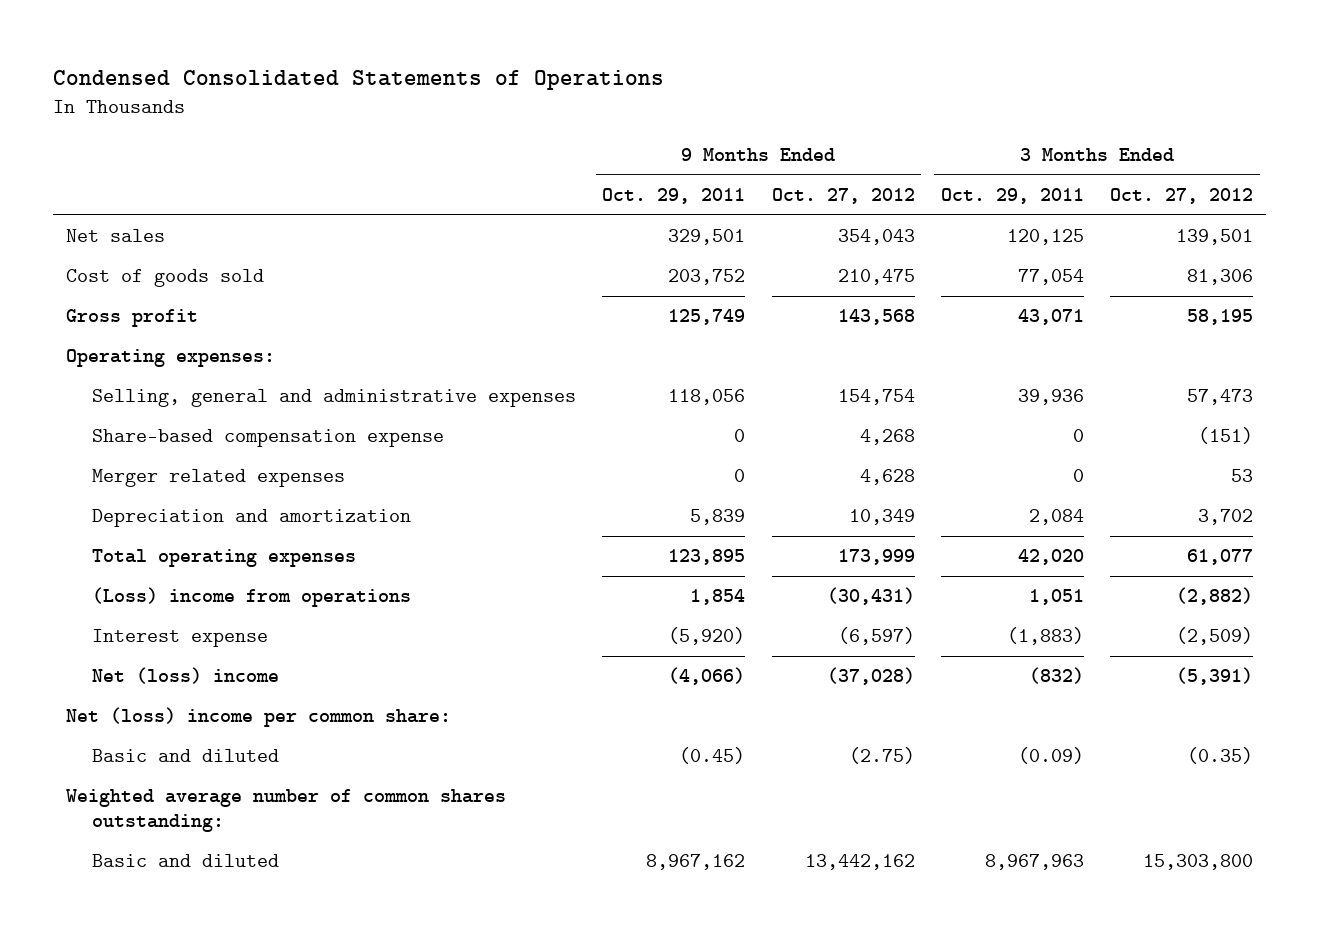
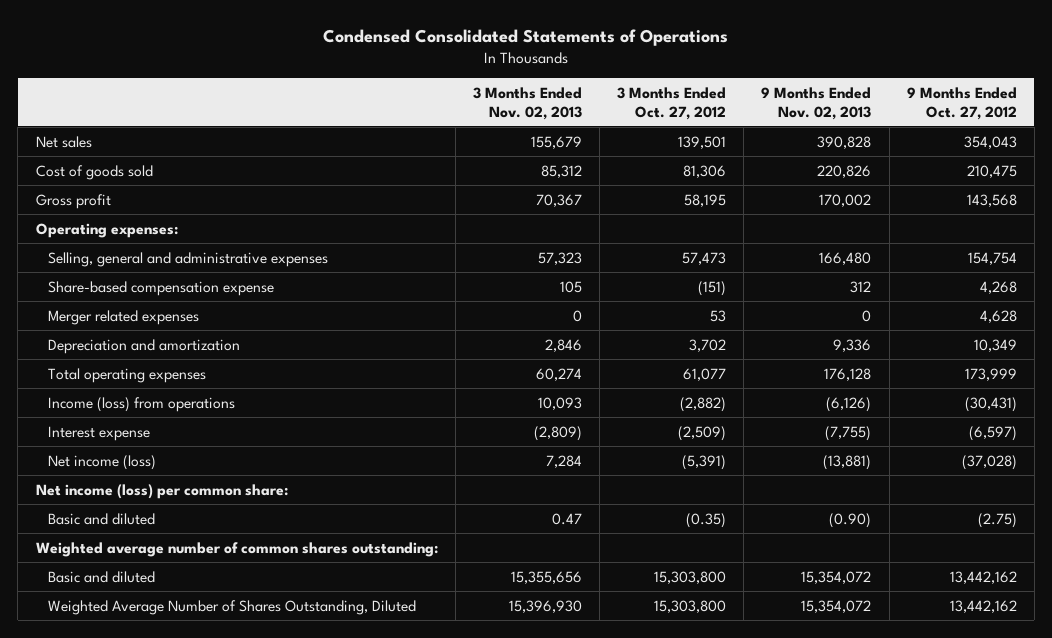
- | 9 Months Ended Oct. 29, 2011 | 9 Months Ended Oct. 27, 2012 | 3 Months Ended Oct. 29, 2011 | 3 Months Ended Oct. 27, 2012
+ | 3 Months Ended Nov. 02, 2013 | 3 Months Ended Oct. 27, 2012 | 9 Months Ended Nov. 02, 2013 | 9 Months Ended Oct. 27, 2012
- (Loss) income from operations | 1,854 | (30,431) | 1,051 | (2,882)
+ Income (loss) from operations | 10,093 | (2,882) | (6,126) | (30,431)
- Net (loss) income | (4,066) | (37,028) | (832) | (5,391)
- Net (loss) income per common share:
+ Net income (loss) | 7,284 | (5,391) | (13,881) | (37,028)
+ Net income (loss) per common share:
+ Weighted Average Number of Shares Outstanding, Diluted | 15,396,930 | 15,303,800 | 15,354,072 | 13,442,162

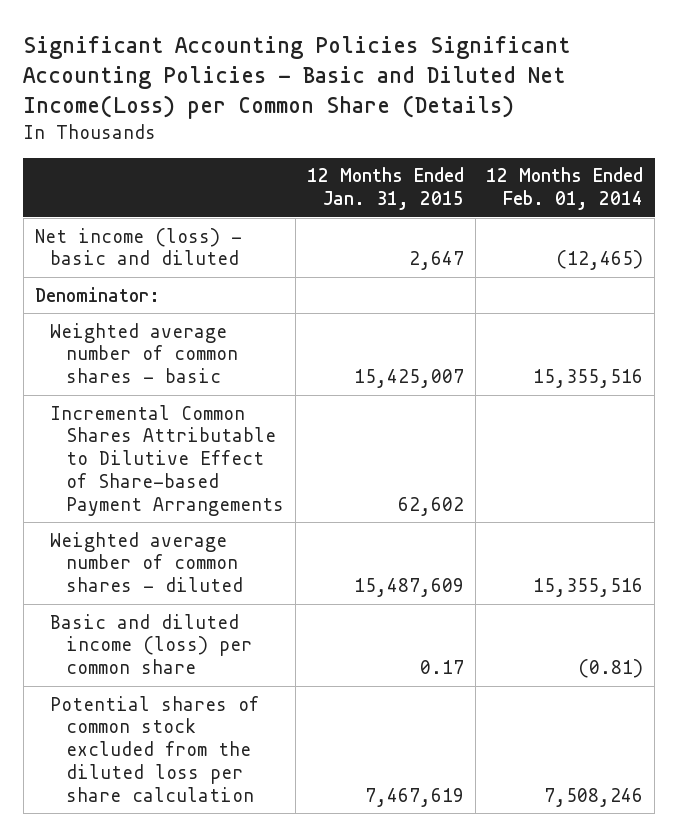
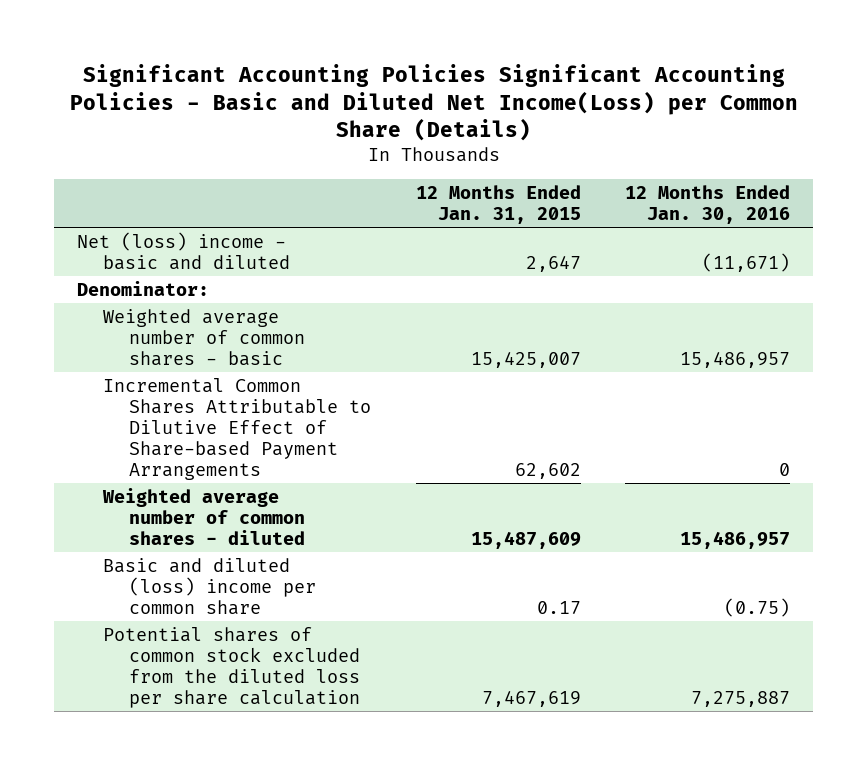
- | 12 Months Ended Jan. 31, 2015 | 12 Months Ended Feb. 01, 2014
+ | 12 Months Ended Jan. 31, 2015 | 12 Months Ended Jan. 30, 2016
- Net income (loss) - basic and diluted | 2,647 | (12,465)
+ Net (loss) income - basic and diluted | 2,647 | (11,671)
- Basic and diluted income (loss) per common share | 0.17 | (0.81)
+ Basic and diluted (loss) income per common share | 0.17 | (0.75)

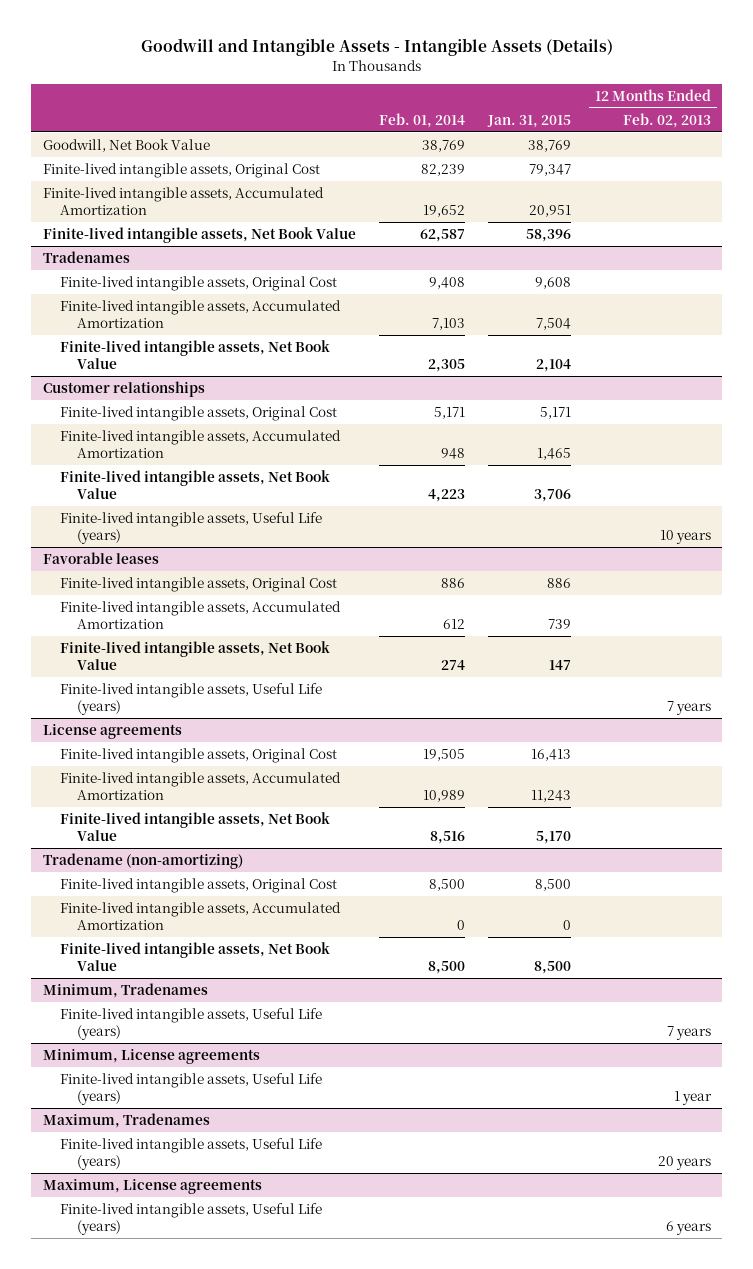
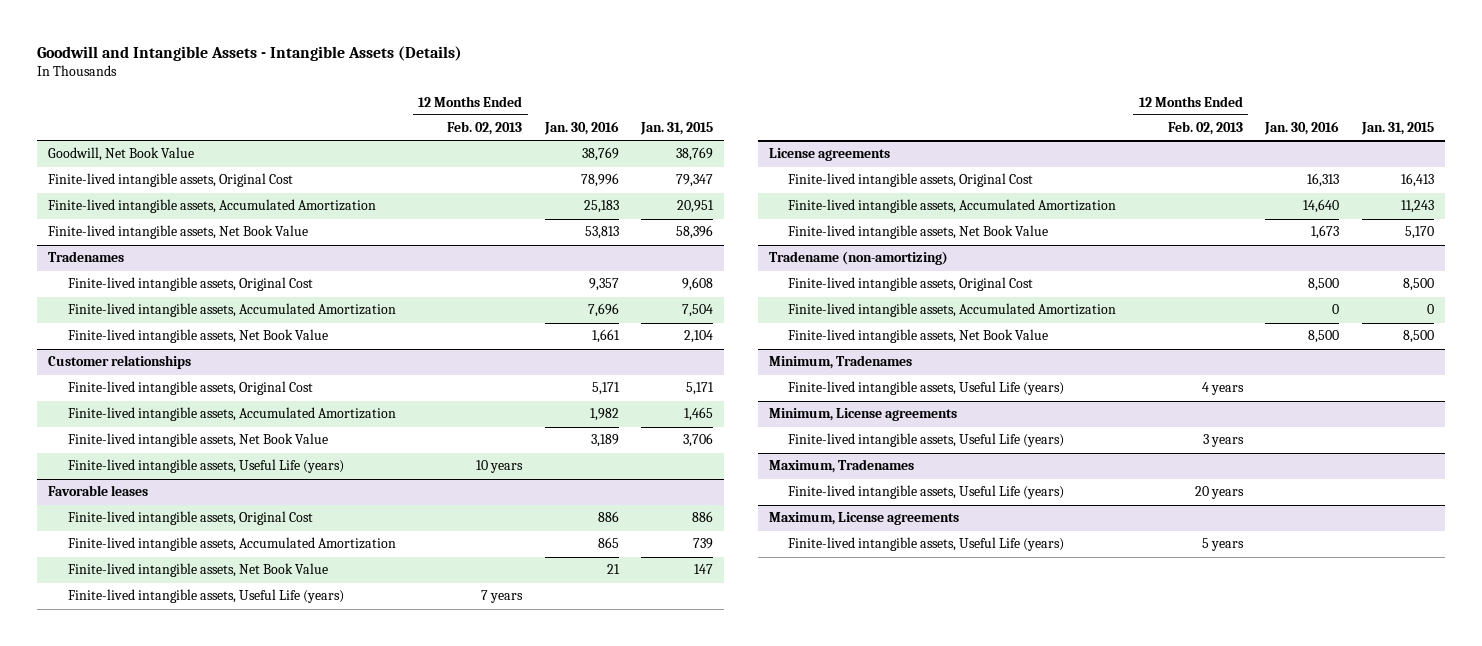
- | Feb. 01, 2014 | Jan. 31, 2015 | 12 Months Ended Feb. 02, 2013
+ | 12 Months Ended Feb. 02, 2013 | Jan. 30, 2016 | Jan. 31, 2015
@ Minimum, Tradenames
- Finite-lived intangible assets, Useful Life (years) | | | 7 years
+ Finite-lived intangible assets, Useful Life (years) | 4 years | |
@ Minimum, License agreements
- Finite-lived intangible assets, Useful Life (years) | | | 1 year
+ Finite-lived intangible assets, Useful Life (years) | 3 years | |
@ Maximum, License agreements
- Finite-lived intangible assets, Useful Life (years) | | | 6 years
+ Finite-lived intangible assets, Useful Life (years) | 5 years | |

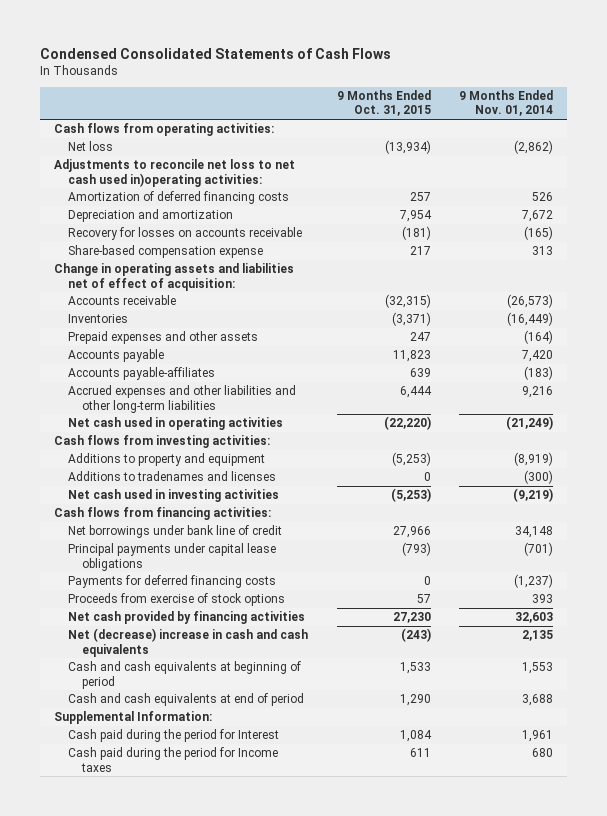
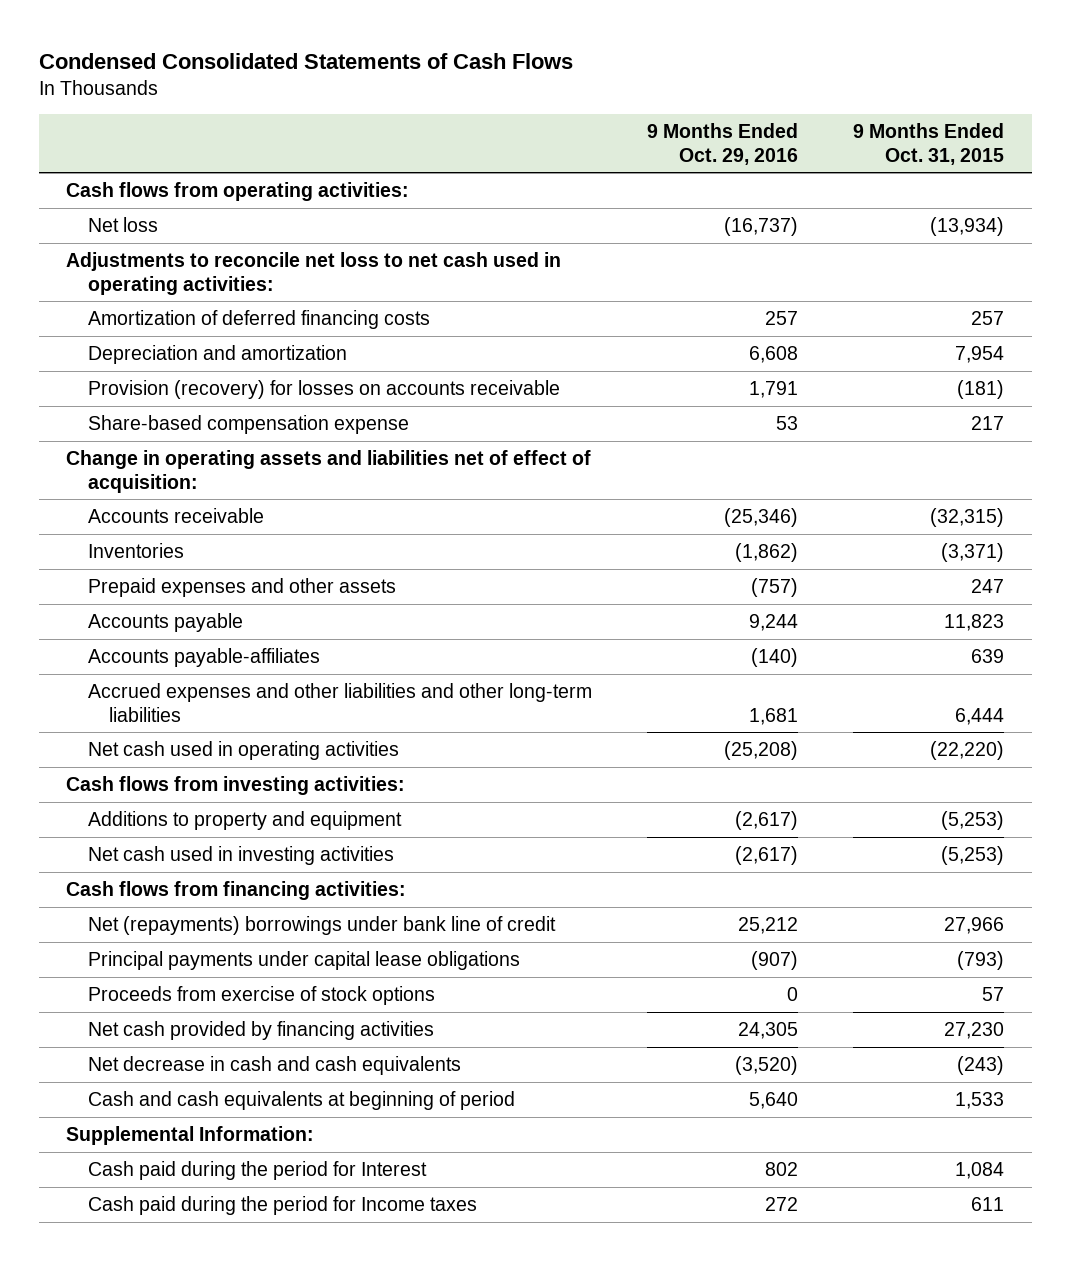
- | 9 Months Ended Oct. 31, 2015 | 9 Months Ended Nov. 01, 2014
+ | 9 Months Ended Oct. 29, 2016 | 9 Months Ended Oct. 31, 2015
- Adjustments to reconcile net loss to net cash used in)operating activities:
+ Adjustments to reconcile net loss to net cash used in operating activities:
- Recovery for losses on accounts receivable | (181) | (165)
+ Provision (recovery) for losses on accounts receivable | 1,791 | (181)
- Additions to tradenames and licenses | 0 | (300)
- Net borrowings under bank line of credit | 27,966 | 34,148
+ Net (repayments) borrowings under bank line of credit | 25,212 | 27,966
- Payments for deferred financing costs | 0 | (1,237)
- Net (decrease) increase in cash and cash equivalents | (243) | 2,135
+ Net decrease in cash and cash equivalents | (3,520) | (243)
- Cash and cash equivalents at end of period | 1,290 | 3,688

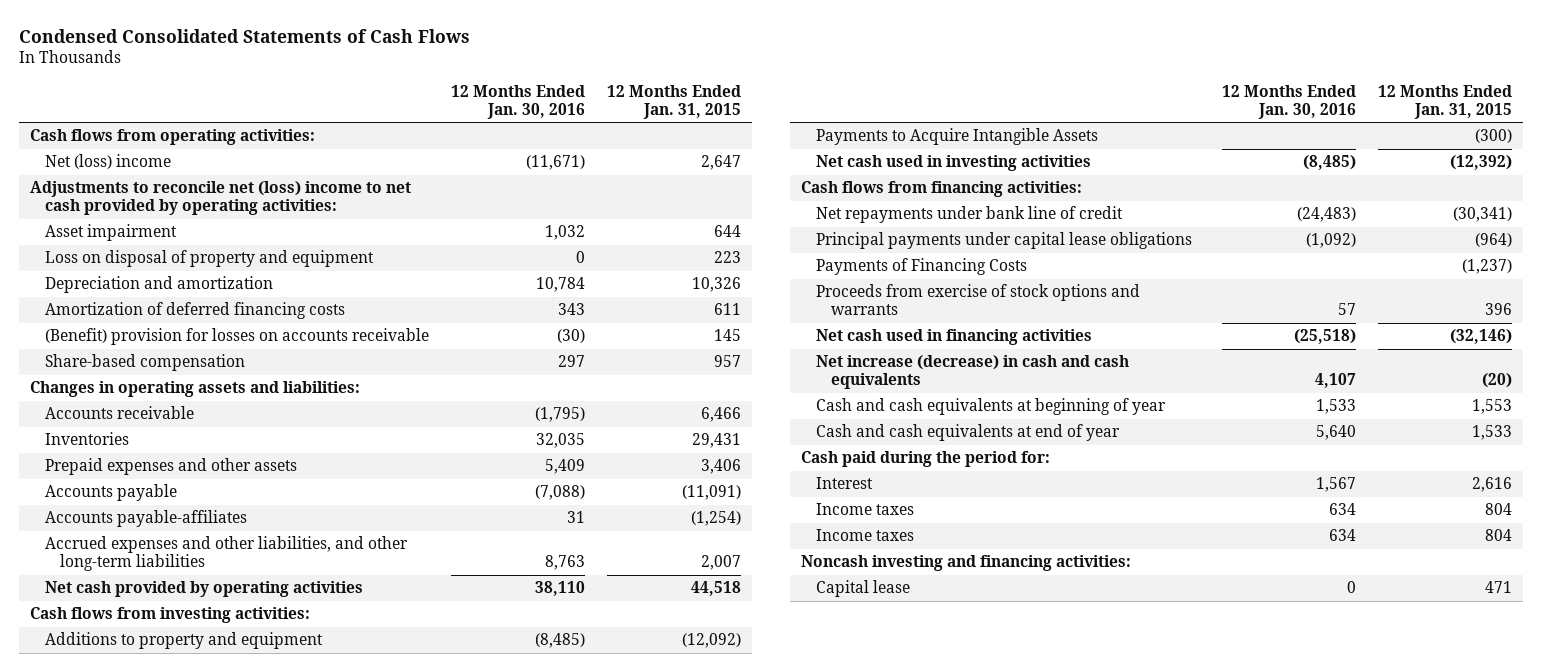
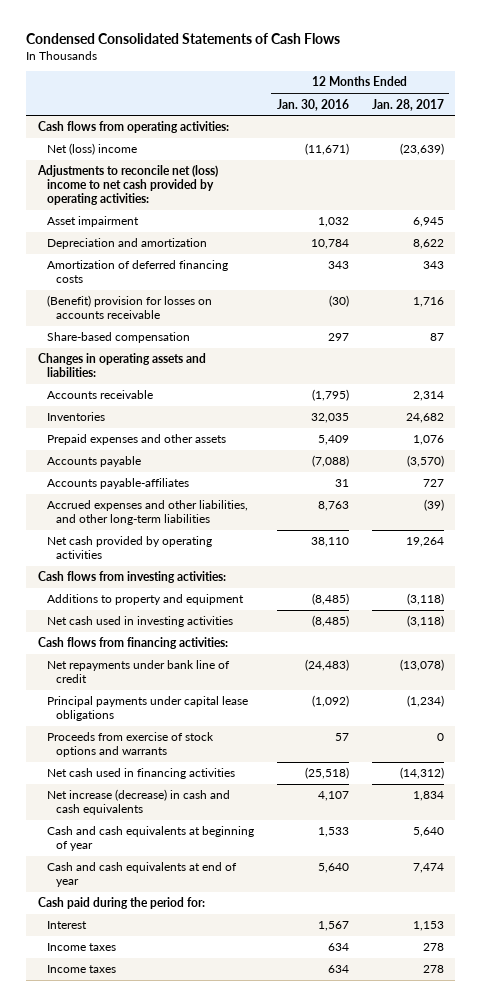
- | 12 Months Ended Jan. 30, 2016 | 12 Months Ended Jan. 31, 2015
+ | 12 Months Ended Jan. 30, 2016 | 12 Months Ended Jan. 28, 2017
- Loss on disposal of property and equipment | 0 | 223
- Payments to Acquire Intangible Assets | | (300)
- Payments of Financing Costs | | (1,237)
- Noncash investing and financing activities:
- Capital lease | 0 | 471

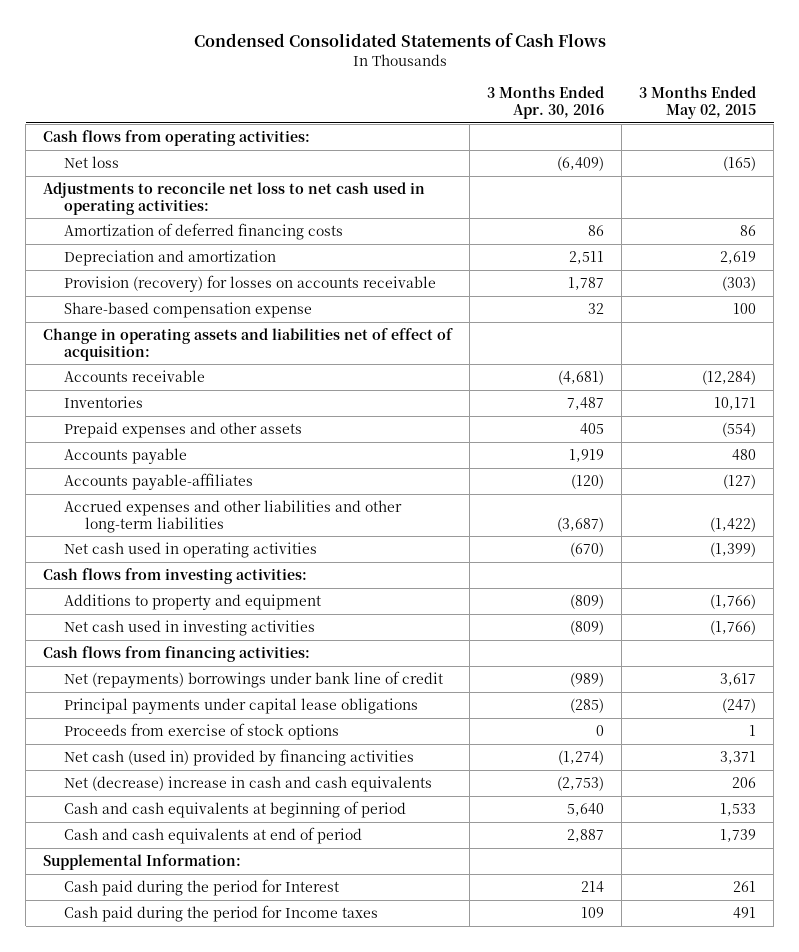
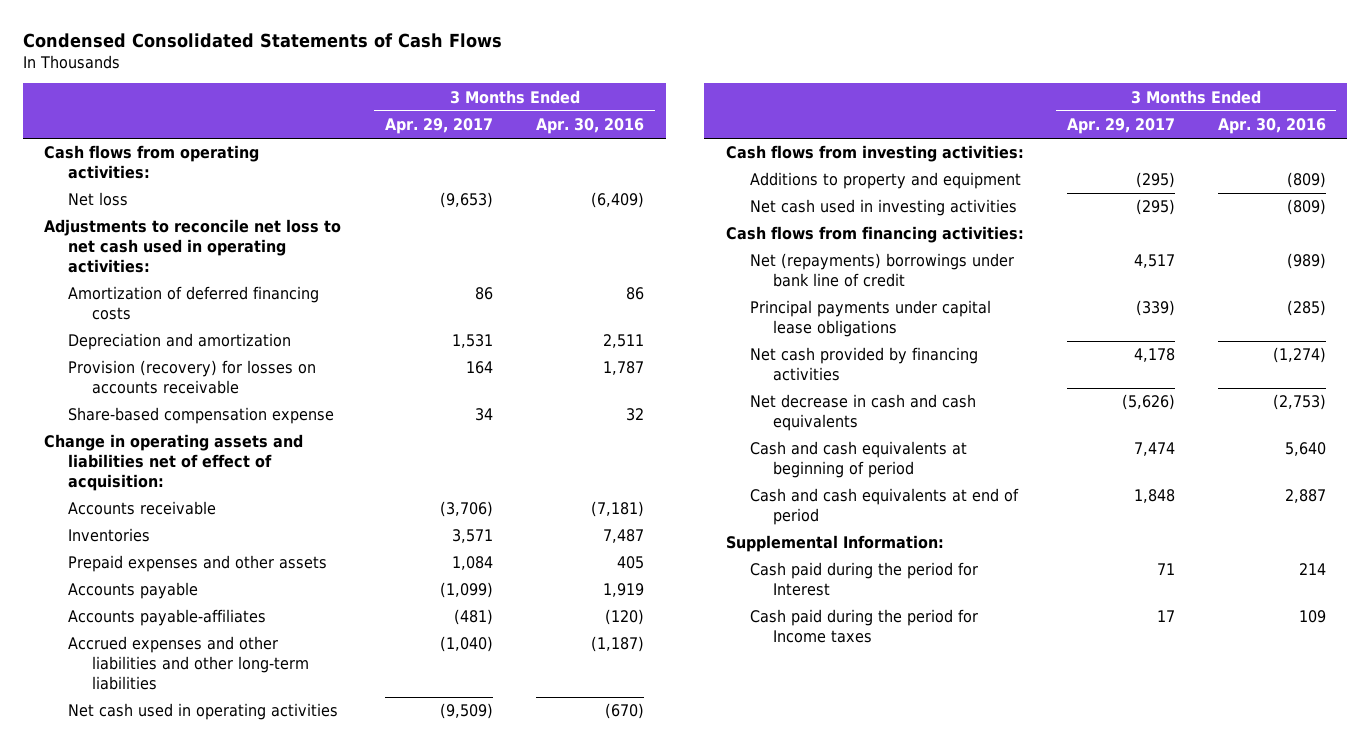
- | 3 Months Ended Apr. 30, 2016 | 3 Months Ended May 02, 2015
+ | 3 Months Ended Apr. 29, 2017 | 3 Months Ended Apr. 30, 2016
- Accounts receivable | (4,681) | (12,284)
+ Accounts receivable | (3,706) | (7,181)
- Accrued expenses and other liabilities and other long-term liabilities | (3,687) | (1,422)
+ Accrued expenses and other liabilities and other long-term liabilities | (1,040) | (1,187)
- Proceeds from exercise of stock options | 0 | 1
- Net cash (used in) provided by financing activities | (1,274) | 3,371
- Net (decrease) increase in cash and cash equivalents | (2,753) | 206
+ Net cash provided by financing activities | 4,178 | (1,274)
+ Net decrease in cash and cash equivalents | (5,626) | (2,753)

